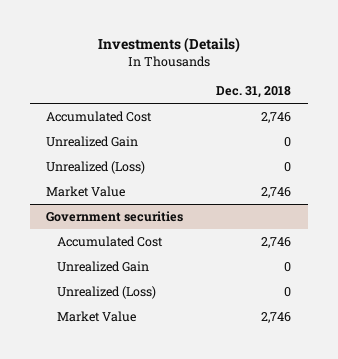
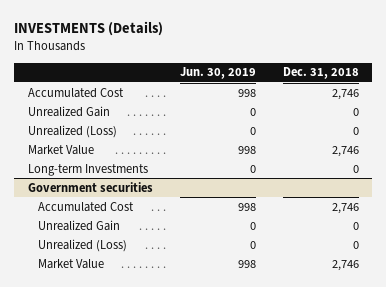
- Investments (Details)
+ INVESTMENTS (Details)
- | Dec. 31, 2018
+ | Jun. 30, 2019 | Dec. 31, 2018
+ Long-term Investments | 0 | 0

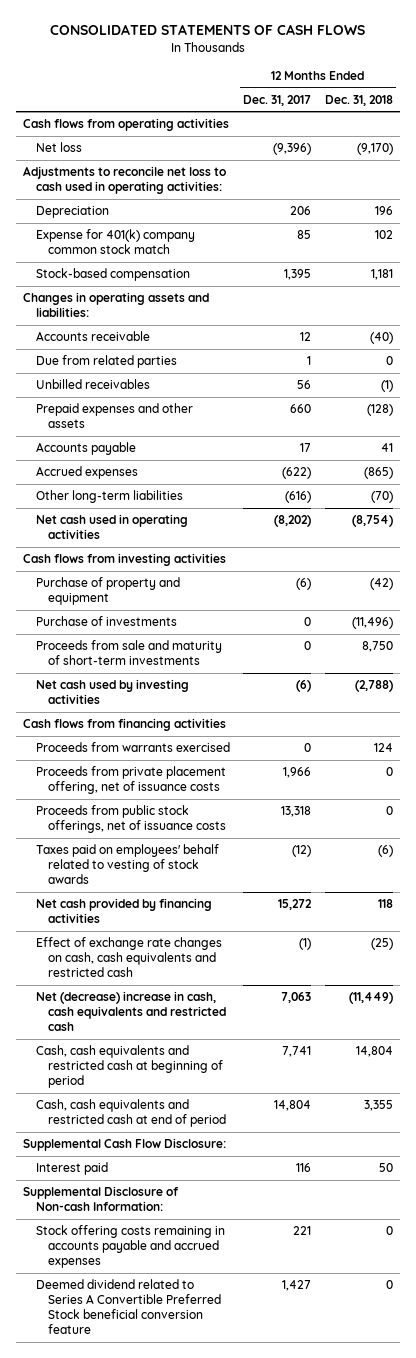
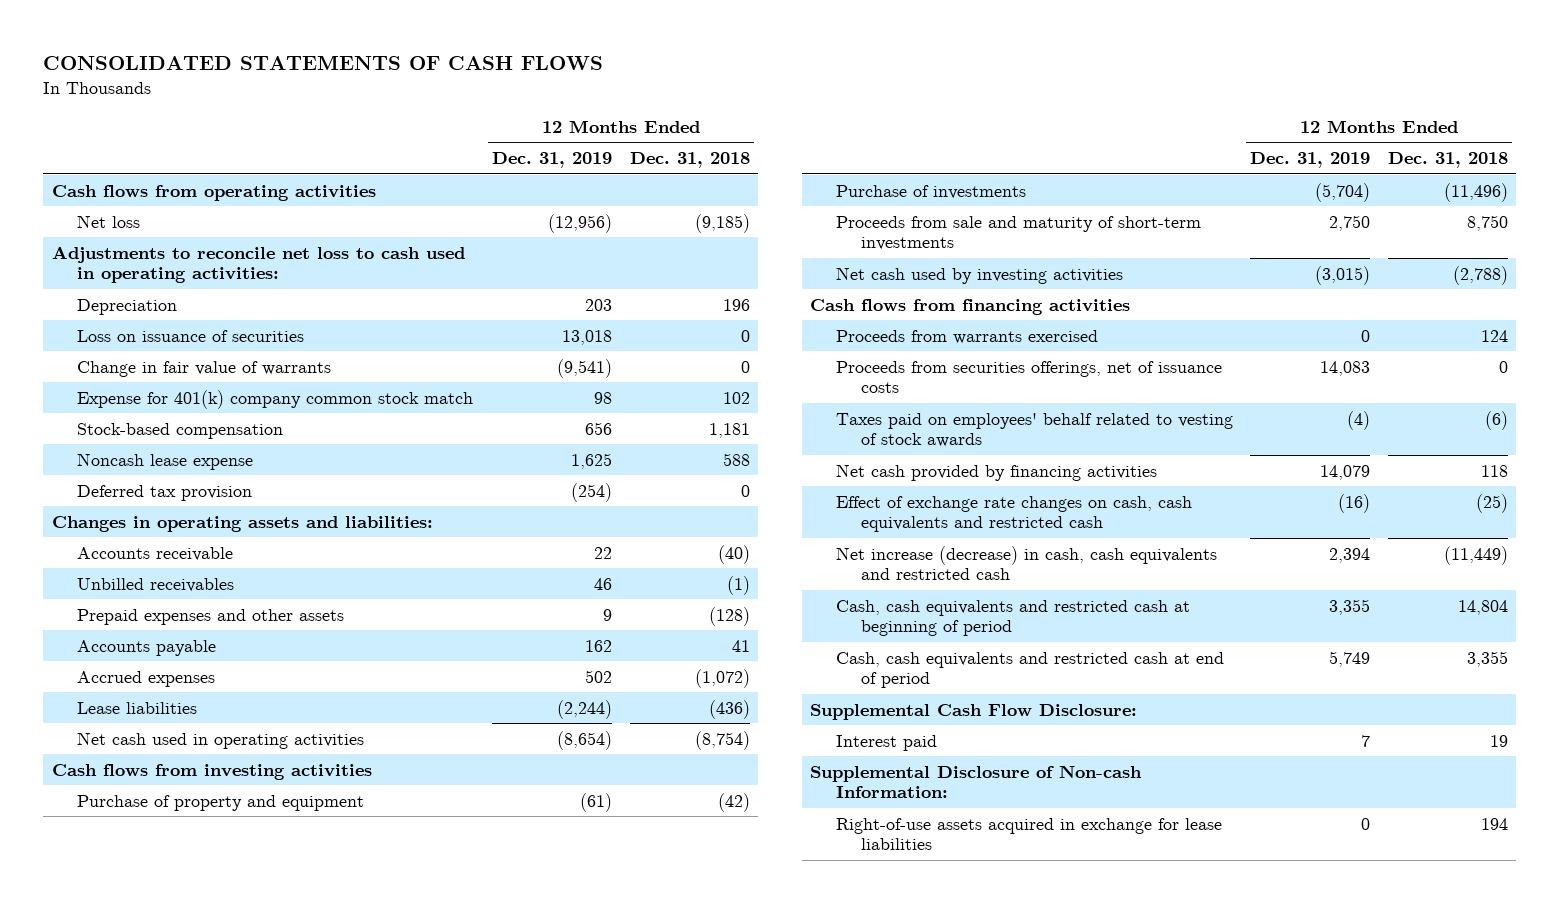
- | 12 Months Ended Dec. 31, 2017 | 12 Months Ended Dec. 31, 2018
+ | 12 Months Ended Dec. 31, 2019 | 12 Months Ended Dec. 31, 2018
- Net loss | (9,396) | (9,170)
+ Net loss | (12,956) | (9,185)
+ Loss on issuance of securities | 13,018 | 0
+ Change in fair value of warrants | (9,541) | 0
+ Noncash lease expense | 1,625 | 588
+ Deferred tax provision | (254) | 0
- Due from related parties | 1 | 0
- Accrued expenses | (622) | (865)
- Other long-term liabilities | (616) | (70)
+ Accrued expenses | 502 | (1,072)
+ Lease liabilities | (2,244) | (436)
- Proceeds from private placement offering, net of issuance costs | 1,966 | 0
- Proceeds from public stock offerings, net of issuance costs | 13,318 | 0
+ Proceeds from securities offerings, net of issuance costs | 14,083 | 0
- Net (decrease) increase in cash, cash equivalents and restricted cash | 7,063 | (11,449)
+ Net increase (decrease) in cash, cash equivalents and restricted cash | 2,394 | (11,449)
- Interest paid | 116 | 50
+ Interest paid | 7 | 19
- Stock offering costs remaining in accounts payable and accrued expenses | 221 | 0
- Deemed dividend related to Series A Convertible Preferred Stock beneficial conversion feature | 1,427 | 0
+ Right-of-use assets acquired in exchange for lease liabilities | 0 | 194

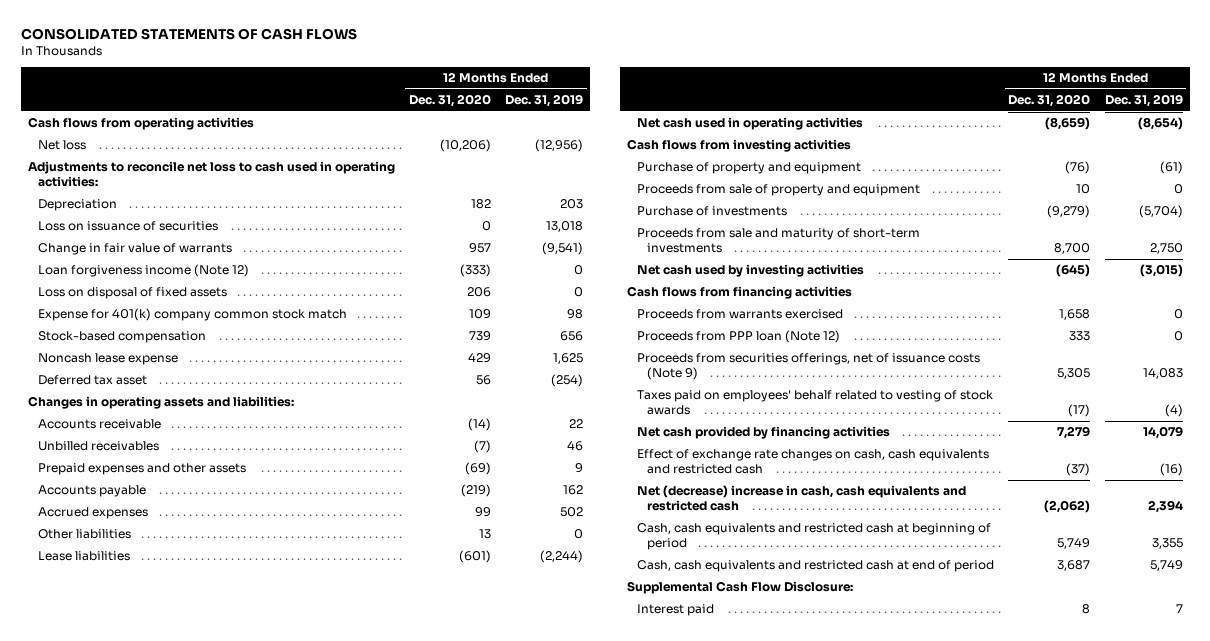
- | 12 Months Ended Dec. 31, 2019 | 12 Months Ended Dec. 31, 2018
+ | 12 Months Ended Dec. 31, 2020 | 12 Months Ended Dec. 31, 2019
+ Loan forgiveness income (Note 12) | (333) | 0
+ Loss on disposal of fixed assets | 206 | 0
- Deferred tax provision | (254) | 0
+ Deferred tax asset | 56 | (254)
+ Other liabilities | 13 | 0
+ Proceeds from sale of property and equipment | 10 | 0
- Proceeds from securities offerings, net of issuance costs | 14,083 | 0
+ Proceeds from PPP loan (Note 12) | 333 | 0
+ Proceeds from securities offerings, net of issuance costs (Note 9) | 5,305 | 14,083
- Net increase (decrease) in cash, cash equivalents and restricted cash | 2,394 | (11,449)
+ Net (decrease) increase in cash, cash equivalents and restricted cash | (2,062) | 2,394
- Supplemental Disclosure of Non-cash Information:
- Right-of-use assets acquired in exchange for lease liabilities | 0 | 194

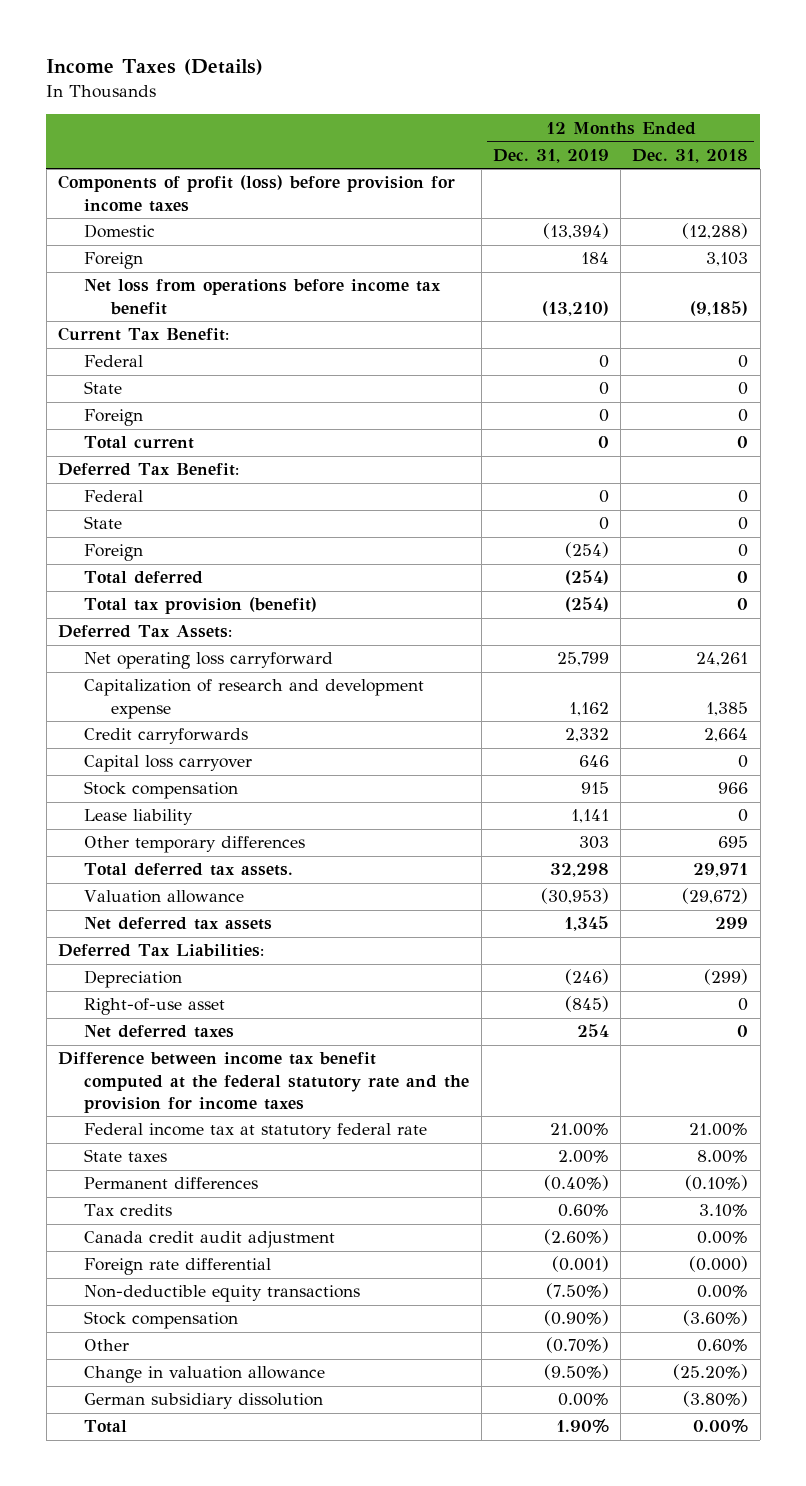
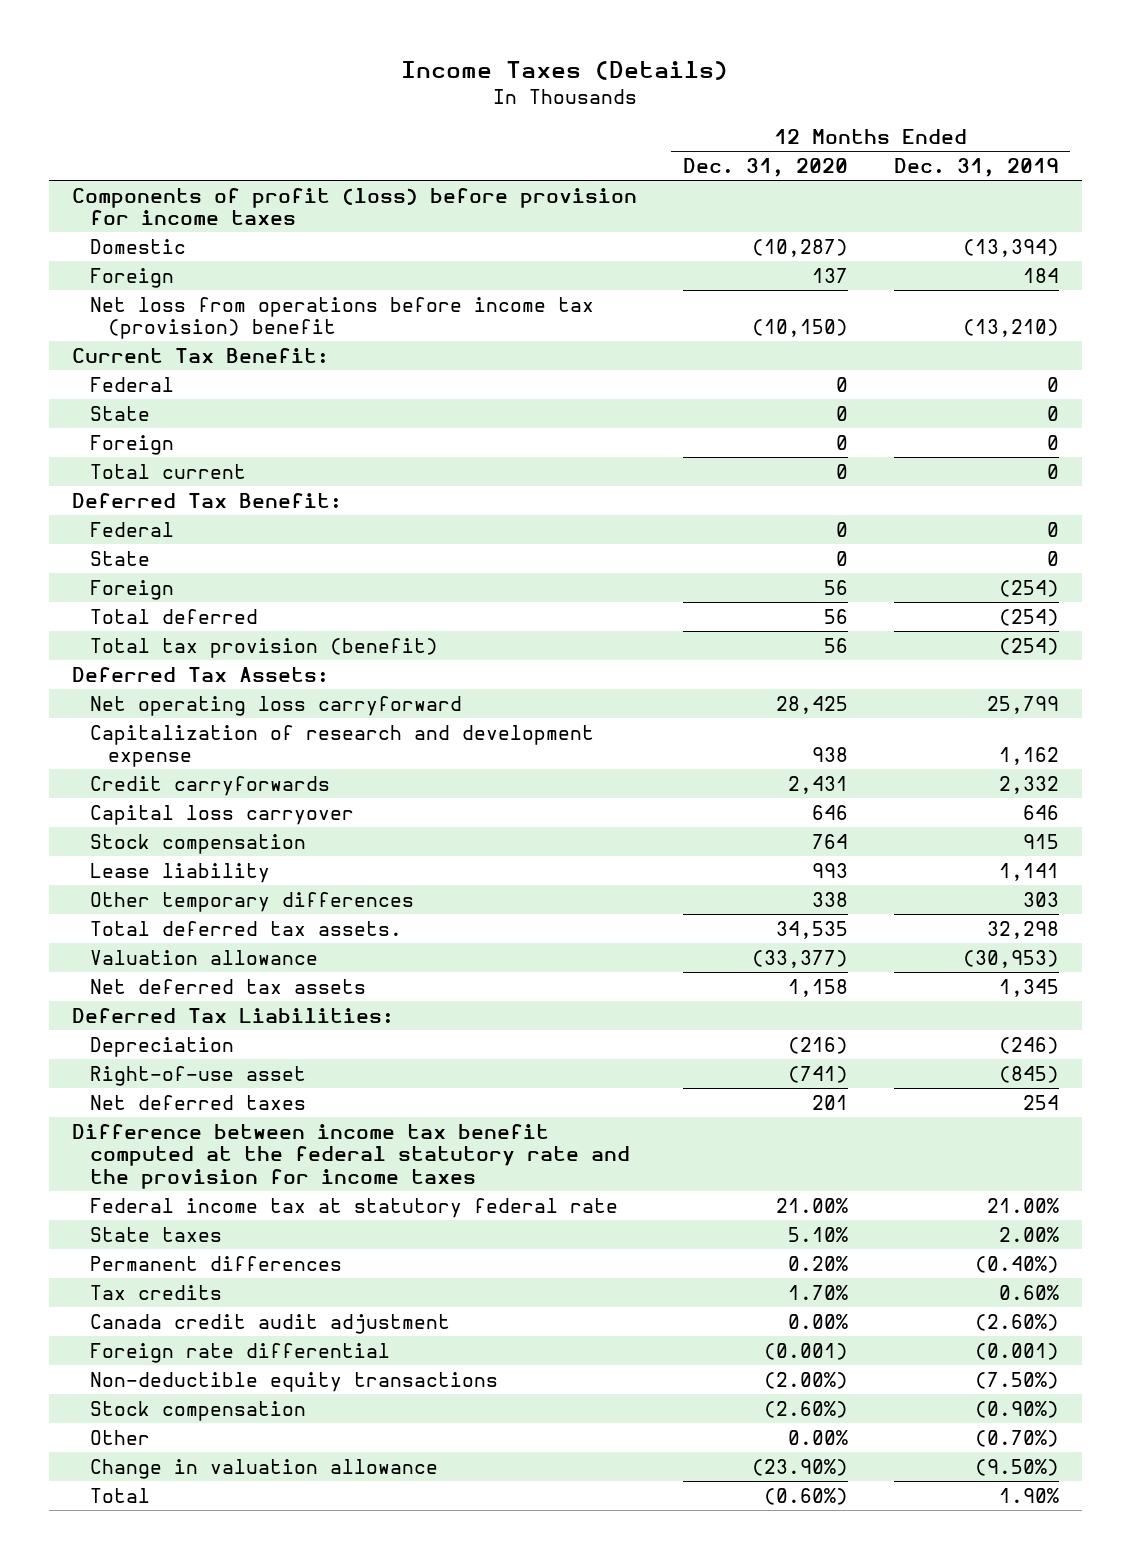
- | 12 Months Ended Dec. 31, 2019 | 12 Months Ended Dec. 31, 2018
+ | 12 Months Ended Dec. 31, 2020 | 12 Months Ended Dec. 31, 2019
- Net loss from operations before income tax benefit | (13,210) | (9,185)
+ Net loss from operations before income tax (provision) benefit | (10,150) | (13,210)
- German subsidiary dissolution | 0.00% | (3.80%)

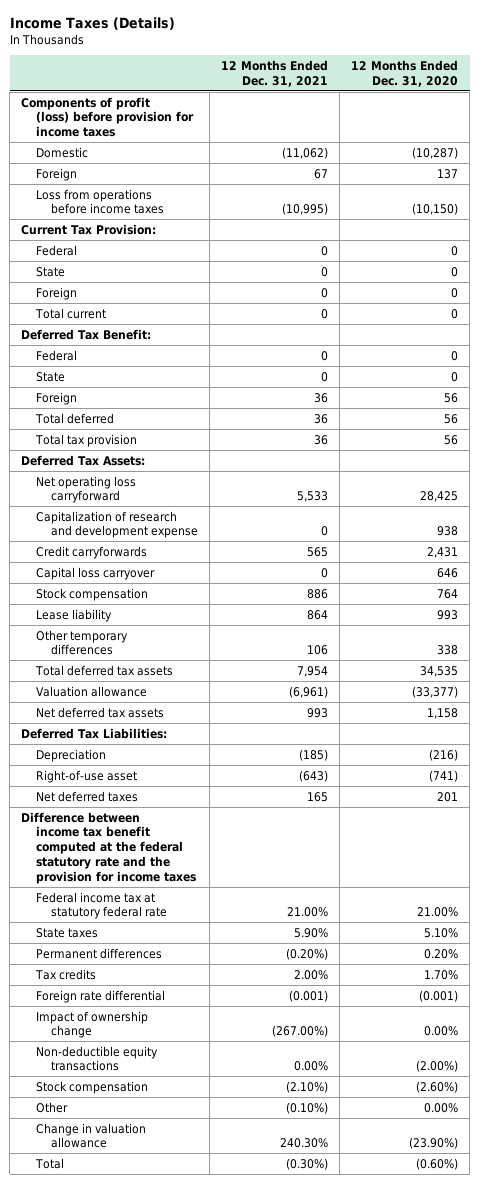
- | 12 Months Ended Dec. 31, 2020 | 12 Months Ended Dec. 31, 2019
+ | 12 Months Ended Dec. 31, 2021 | 12 Months Ended Dec. 31, 2020
- Net loss from operations before income tax (provision) benefit | (10,150) | (13,210)
- Current Tax Benefit:
+ Loss from operations before income taxes | (10,995) | (10,150)
+ Current Tax Provision:
- Total tax provision (benefit) | 56 | (254)
+ Total tax provision | 36 | 56
- Total deferred tax assets. | 34,535 | 32,298
+ Total deferred tax assets | 7,954 | 34,535
- Canada credit audit adjustment | 0.00% | (2.60%)
+ Impact of ownership change | (267.00%) | 0.00%

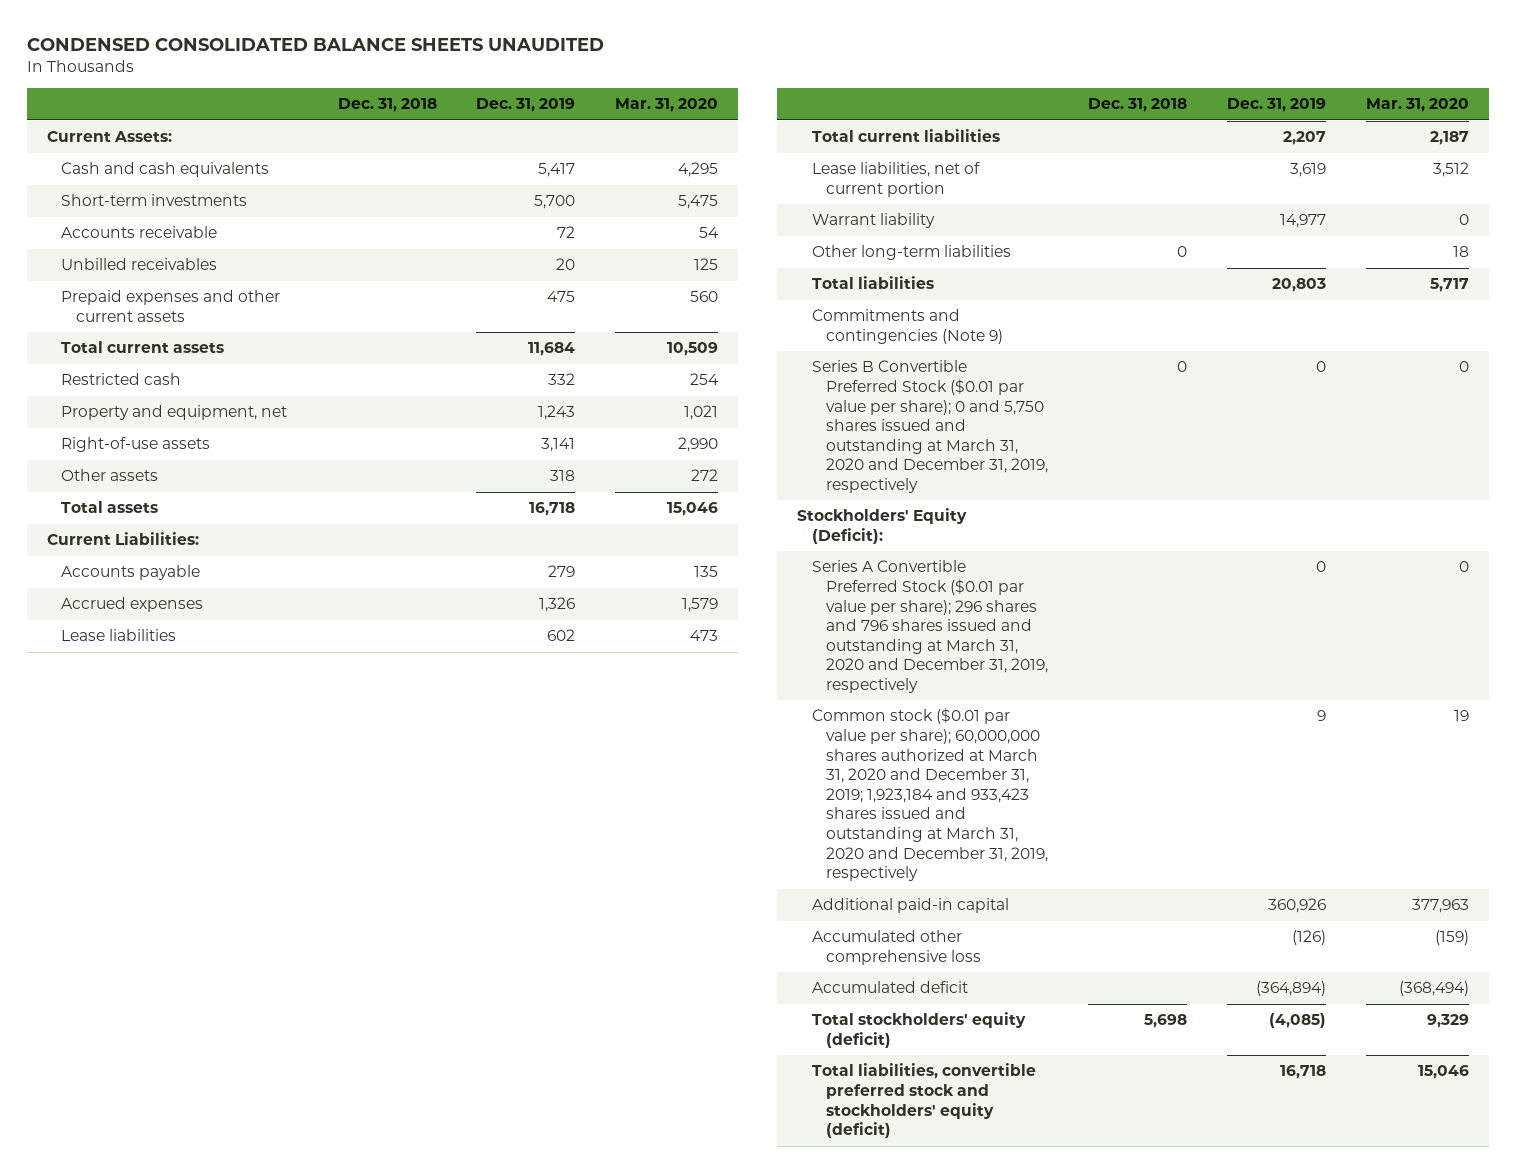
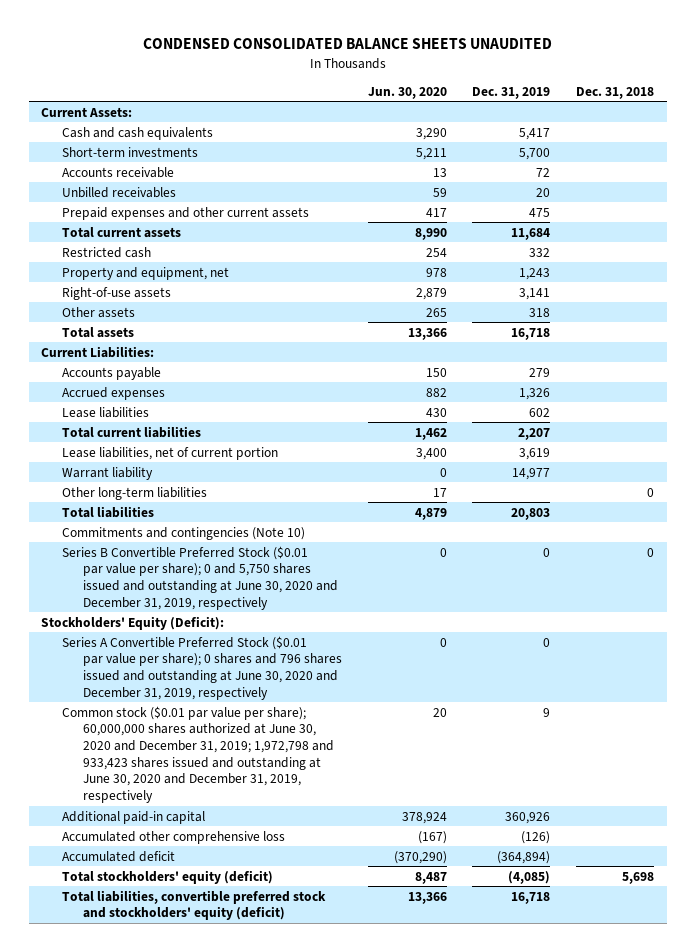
- | Dec. 31, 2018 | Dec. 31, 2019 | Mar. 31, 2020
+ | Jun. 30, 2020 | Dec. 31, 2019 | Dec. 31, 2018
- Commitments and contingencies (Note 9)
- Series B Convertible Preferred Stock ($0.01 par value per share); 0 and 5,750 shares issued and outstanding at March 31, 2020 and December 31, 2019, respectively | 0 | 0 | 0
+ Commitments and contingencies (Note 10)
+ Series B Convertible Preferred Stock ($0.01 par value per share); 0 and 5,750 shares issued and outstanding at June 30, 2020 and December 31, 2019, respectively | 0 | 0 | 0
- Series A Convertible Preferred Stock ($0.01 par value per share); 296 shares and 796 shares issued and outstanding at March 31, 2020 and December 31, 2019, respectively | | 0 | 0
- Common stock ($0.01 par value per share); 60,000,000 shares authorized at March 31, 2020 and December 31, 2019; 1,923,184 and 933,423 shares issued and outstanding at March 31, 2020 and December 31, 2019, respectively | | 9 | 19
+ Series A Convertible Preferred Stock ($0.01 par value per share); 0 shares and 796 shares issued and outstanding at June 30, 2020 and December 31, 2019, respectively | 0 | 0 |
+ Common stock ($0.01 par value per share); 60,000,000 shares authorized at June 30, 2020 and December 31, 2019; 1,972,798 and 933,423 shares issued and outstanding at June 30, 2020 and December 31, 2019, respectively | 20 | 9 |

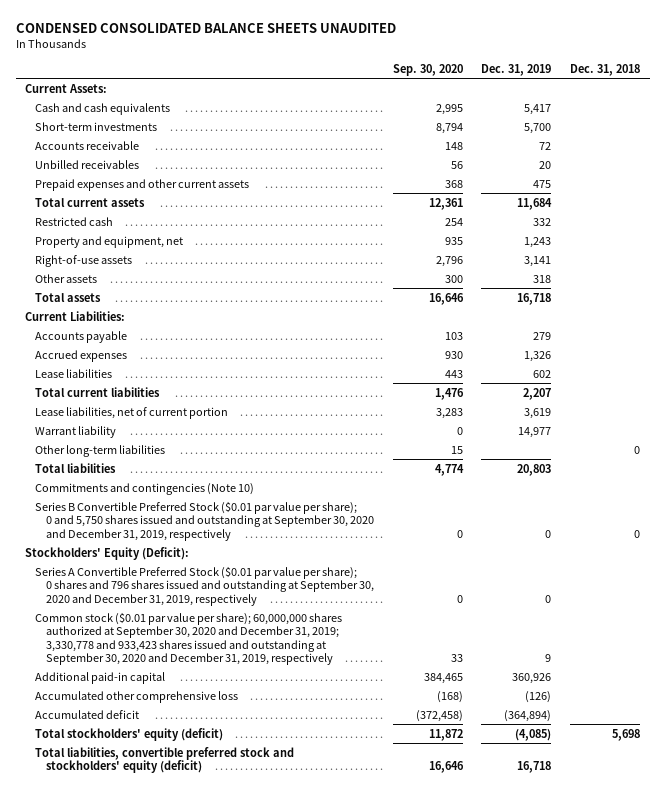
- | Jun. 30, 2020 | Dec. 31, 2019 | Dec. 31, 2018
+ | Sep. 30, 2020 | Dec. 31, 2019 | Dec. 31, 2018
- Series B Convertible Preferred Stock ($0.01 par value per share); 0 and 5,750 shares issued and outstanding at June 30, 2020 and December 31, 2019, respectively | 0 | 0 | 0
+ Series B Convertible Preferred Stock ($0.01 par value per share); 0 and 5,750 shares issued and outstanding at September 30, 2020 and December 31, 2019, respectively | 0 | 0 | 0
- Series A Convertible Preferred Stock ($0.01 par value per share); 0 shares and 796 shares issued and outstanding at June 30, 2020 and December 31, 2019, respectively | 0 | 0 |
- Common stock ($0.01 par value per share); 60,000,000 shares authorized at June 30, 2020 and December 31, 2019; 1,972,798 and 933,423 shares issued and outstanding at June 30, 2020 and December 31, 2019, respectively | 20 | 9 |
+ Series A Convertible Preferred Stock ($0.01 par value per share); 0 shares and 796 shares issued and outstanding at September 30, 2020 and December 31, 2019, respectively | 0 | 0 |
+ Common stock ($0.01 par value per share); 60,000,000 shares authorized at September 30, 2020 and December 31, 2019; 3,330,778 and 933,423 shares issued and outstanding at September 30, 2020 and December 31, 2019, respectively | 33 | 9 |

